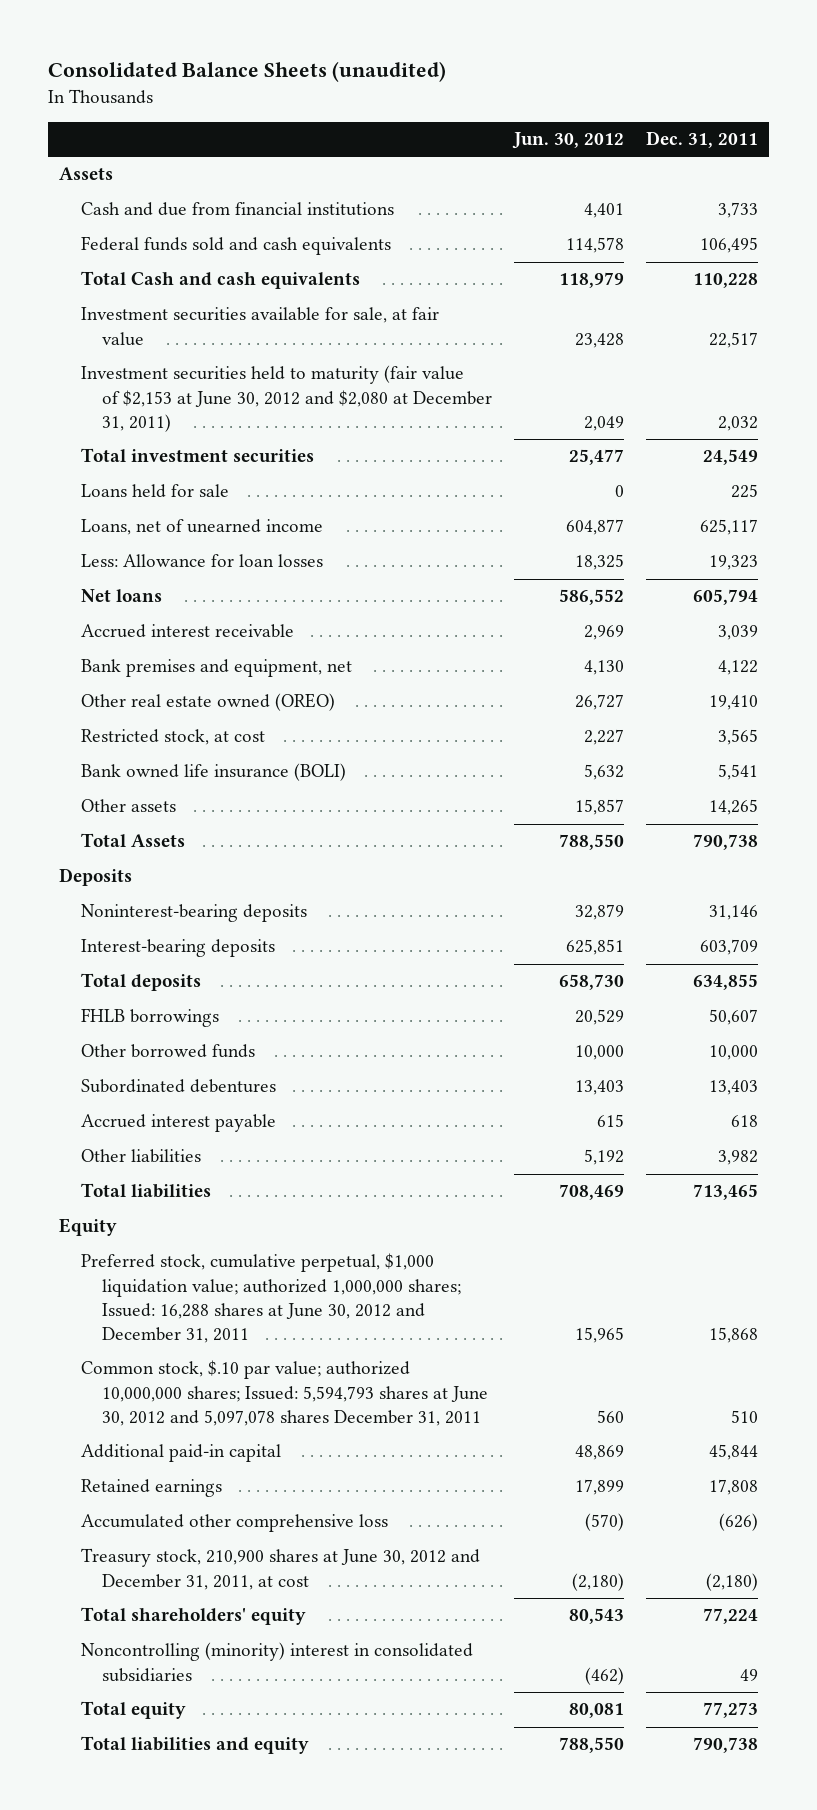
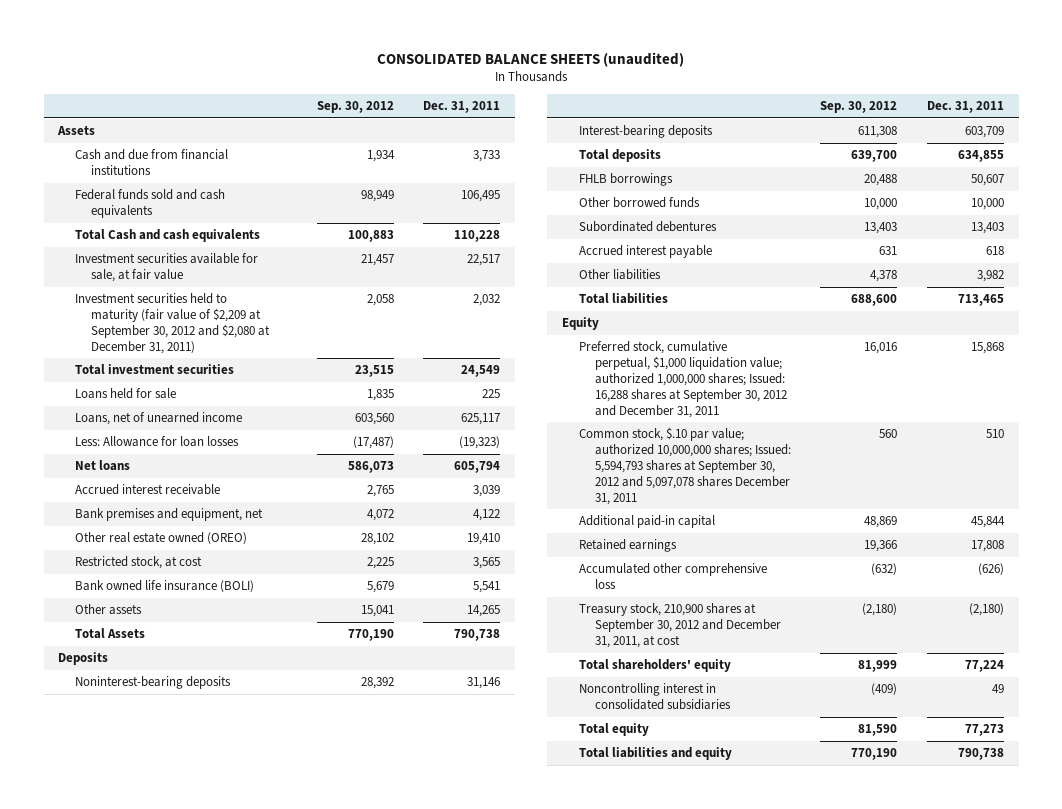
- Consolidated Balance Sheets (unaudited)
+ CONSOLIDATED BALANCE SHEETS (unaudited)
- | Jun. 30, 2012 | Dec. 31, 2011
+ | Sep. 30, 2012 | Dec. 31, 2011
- Investment securities held to maturity (fair value of $2,153 at June 30, 2012 and $2,080 at December 31, 2011) | 2,049 | 2,032
+ Investment securities held to maturity (fair value of $2,209 at September 30, 2012 and $2,080 at December 31, 2011) | 2,058 | 2,032
- Less: Allowance for loan losses | 18,325 | 19,323
+ Less: Allowance for loan losses | (17,487) | (19,323)
- Preferred stock, cumulative perpetual, $1,000 liquidation value; authorized 1,000,000 shares; Issued: 16,288 shares at June 30, 2012 and December 31, 2011 | 15,965 | 15,868
- Common stock, $.10 par value; authorized 10,000,000 shares; Issued: 5,594,793 shares at June 30, 2012 and 5,097,078 shares December 31, 2011 | 560 | 510
+ Preferred stock, cumulative perpetual, $1,000 liquidation value; authorized 1,000,000 shares; Issued: 16,288 shares at September 30, 2012 and December 31, 2011 | 16,016 | 15,868
+ Common stock, $.10 par value; authorized 10,000,000 shares; Issued: 5,594,793 shares at September 30, 2012 and 5,097,078 shares December 31, 2011 | 560 | 510
- Treasury stock, 210,900 shares at June 30, 2012 and December 31, 2011, at cost | (2,180) | (2,180)
+ Treasury stock, 210,900 shares at September 30, 2012 and December 31, 2011, at cost | (2,180) | (2,180)
- Noncontrolling (minority) interest in consolidated subsidiaries | (462) | 49
+ Noncontrolling interest in consolidated subsidiaries | (409) | 49

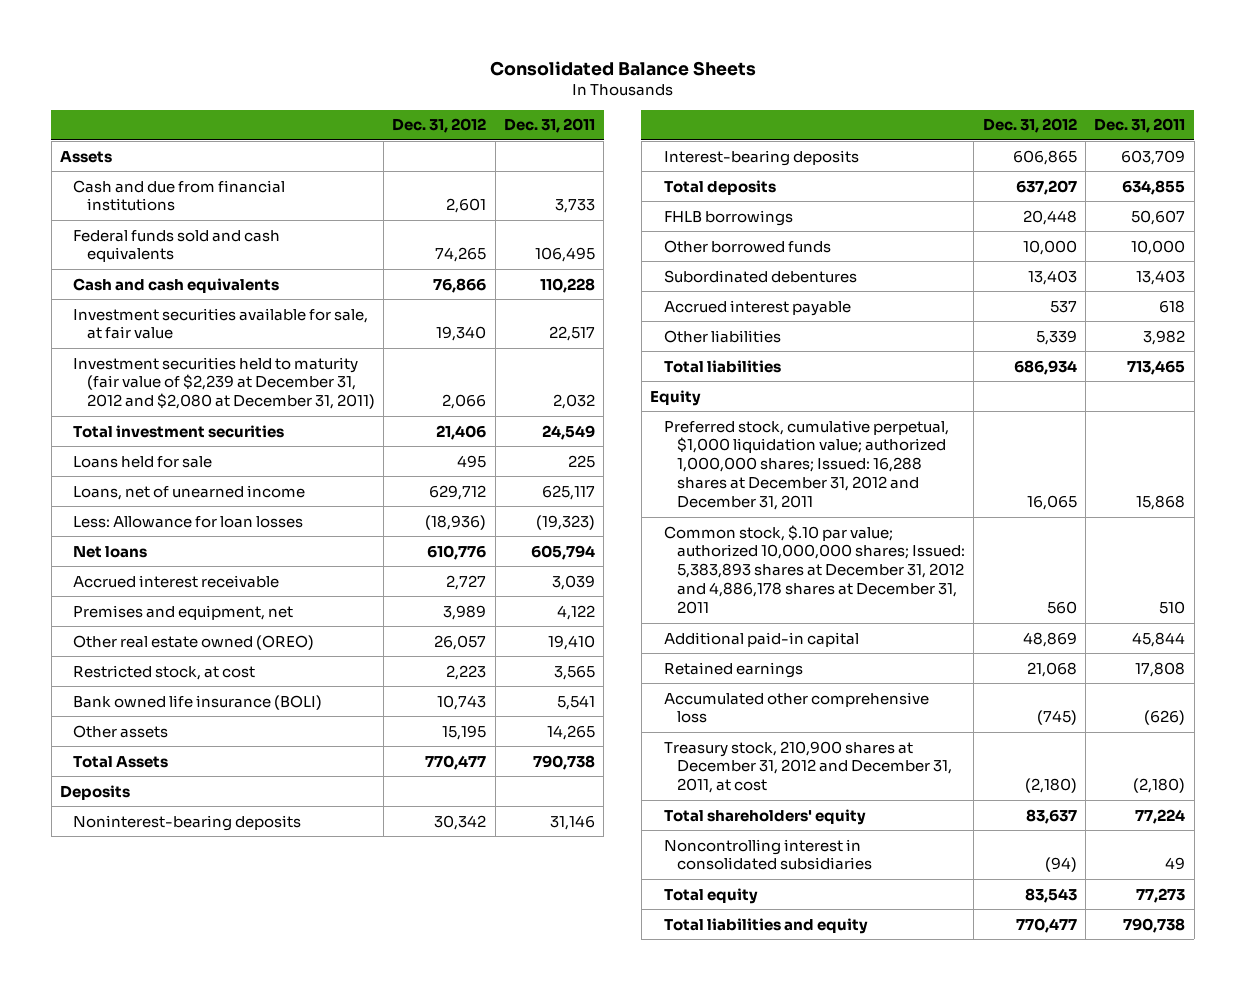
- CONSOLIDATED BALANCE SHEETS (unaudited)
+ Consolidated Balance Sheets
- | Sep. 30, 2012 | Dec. 31, 2011
+ | Dec. 31, 2012 | Dec. 31, 2011
- Total Cash and cash equivalents | 100,883 | 110,228
+ Cash and cash equivalents | 76,866 | 110,228
- Investment securities held to maturity (fair value of $2,209 at September 30, 2012 and $2,080 at December 31, 2011) | 2,058 | 2,032
+ Investment securities held to maturity (fair value of $2,239 at December 31, 2012 and $2,080 at December 31, 2011) | 2,066 | 2,032
- Bank premises and equipment, net | 4,072 | 4,122
+ Premises and equipment, net | 3,989 | 4,122
- Preferred stock, cumulative perpetual, $1,000 liquidation value; authorized 1,000,000 shares; Issued: 16,288 shares at September 30, 2012 and December 31, 2011 | 16,016 | 15,868
- Common stock, $.10 par value; authorized 10,000,000 shares; Issued: 5,594,793 shares at September 30, 2012 and 5,097,078 shares December 31, 2011 | 560 | 510
+ Preferred stock, cumulative perpetual, $1,000 liquidation value; authorized 1,000,000 shares; Issued: 16,288 shares at December 31, 2012 and December 31, 2011 | 16,065 | 15,868
+ Common stock, $.10 par value; authorized 10,000,000 shares; Issued: 5,383,893 shares at December 31, 2012 and 4,886,178 shares at December 31, 2011 | 560 | 510
- Treasury stock, 210,900 shares at September 30, 2012 and December 31, 2011, at cost | (2,180) | (2,180)
+ Treasury stock, 210,900 shares at December 31, 2012 and December 31, 2011, at cost | (2,180) | (2,180)

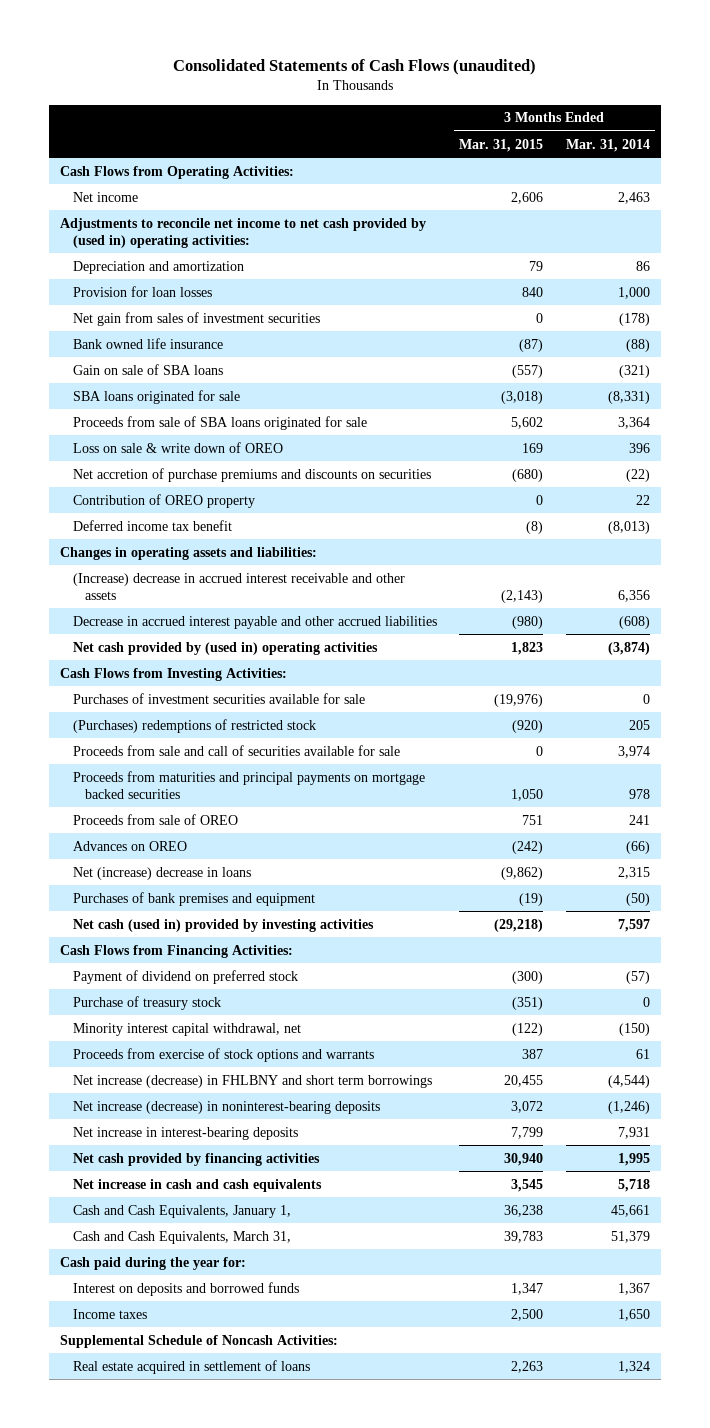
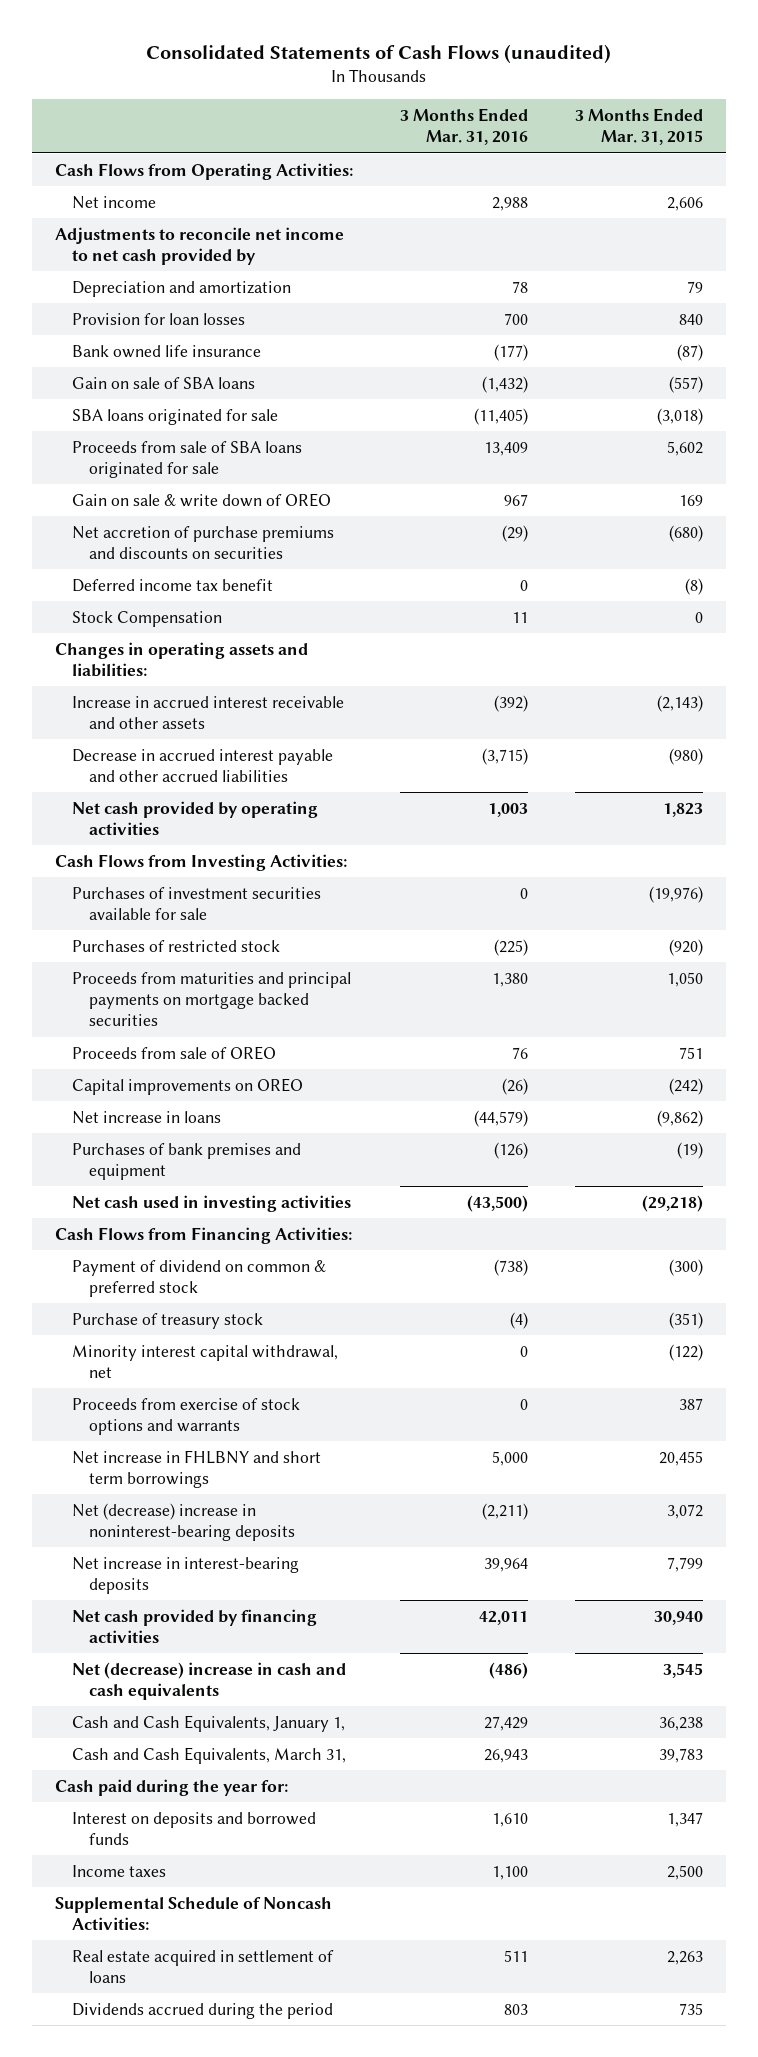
- | 3 Months Ended Mar. 31, 2015 | 3 Months Ended Mar. 31, 2014
+ | 3 Months Ended Mar. 31, 2016 | 3 Months Ended Mar. 31, 2015
- Adjustments to reconcile net income to net cash provided by (used in) operating activities:
+ Adjustments to reconcile net income to net cash provided by
- Net gain from sales of investment securities | 0 | (178)
- Loss on sale & write down of OREO | 169 | 396
+ Gain on sale & write down of OREO | 967 | 169
- Contribution of OREO property | 0 | 22
+ Stock Compensation | 11 | 0
- (Increase) decrease in accrued interest receivable and other assets | (2,143) | 6,356
+ Increase in accrued interest receivable and other assets | (392) | (2,143)
- Net cash provided by (used in) operating activities | 1,823 | (3,874)
+ Net cash provided by operating activities | 1,003 | 1,823
- (Purchases) redemptions of restricted stock | (920) | 205
- Proceeds from sale and call of securities available for sale | 0 | 3,974
+ Purchases of restricted stock | (225) | (920)
- Advances on OREO | (242) | (66)
- Net (increase) decrease in loans | (9,862) | 2,315
+ Capital improvements on OREO | (26) | (242)
+ Net increase in loans | (44,579) | (9,862)
- Net cash (used in) provided by investing activities | (29,218) | 7,597
+ Net cash used in investing activities | (43,500) | (29,218)
- Payment of dividend on preferred stock | (300) | (57)
+ Payment of dividend on common & preferred stock | (738) | (300)
- Net increase (decrease) in FHLBNY and short term borrowings | 20,455 | (4,544)
- Net increase (decrease) in noninterest-bearing deposits | 3,072 | (1,246)
+ Net increase in FHLBNY and short term borrowings | 5,000 | 20,455
+ Net (decrease) increase in noninterest-bearing deposits | (2,211) | 3,072
- Net increase in cash and cash equivalents | 3,545 | 5,718
+ Net (decrease) increase in cash and cash equivalents | (486) | 3,545
+ Dividends accrued during the period | 803 | 735

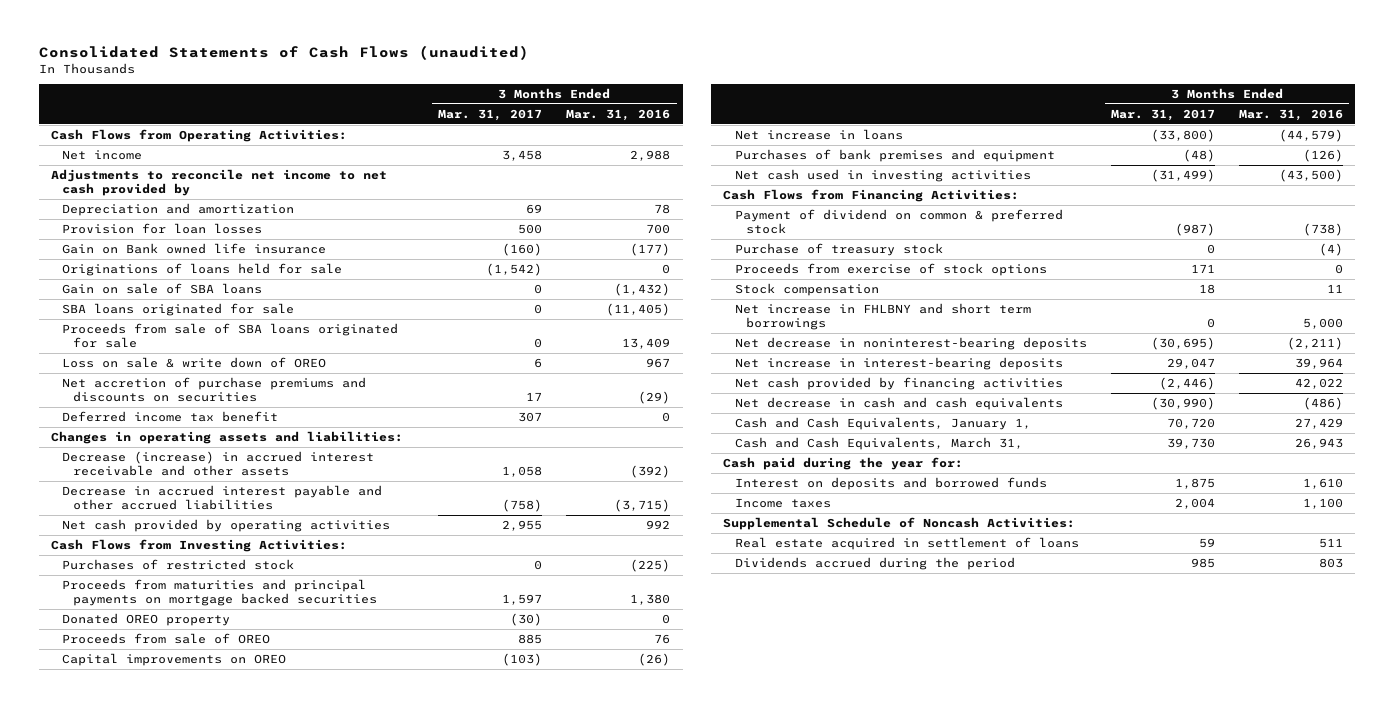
- | 3 Months Ended Mar. 31, 2016 | 3 Months Ended Mar. 31, 2015
+ | 3 Months Ended Mar. 31, 2017 | 3 Months Ended Mar. 31, 2016
- Bank owned life insurance | (177) | (87)
+ Gain on Bank owned life insurance | (160) | (177)
+ Originations of loans held for sale | (1,542) | 0
- Gain on sale & write down of OREO | 967 | 169
+ Loss on sale & write down of OREO | 6 | 967
- Stock Compensation | 11 | 0
- Increase in accrued interest receivable and other assets | (392) | (2,143)
+ Decrease (increase) in accrued interest receivable and other assets | 1,058 | (392)
- Net cash provided by operating activities | 1,003 | 1,823
+ Net cash provided by operating activities | 2,955 | 992
- Purchases of investment securities available for sale | 0 | (19,976)
+ Donated OREO property | (30) | 0
- Minority interest capital withdrawal, net | 0 | (122)
- Proceeds from exercise of stock options and warrants | 0 | 387
+ Proceeds from exercise of stock options | 171 | 0
+ Stock compensation | 18 | 11
- Net (decrease) increase in noninterest-bearing deposits | (2,211) | 3,072
+ Net decrease in noninterest-bearing deposits | (30,695) | (2,211)
- Net cash provided by financing activities | 42,011 | 30,940
- Net (decrease) increase in cash and cash equivalents | (486) | 3,545
+ Net cash provided by financing activities | (2,446) | 42,022
+ Net decrease in cash and cash equivalents | (30,990) | (486)

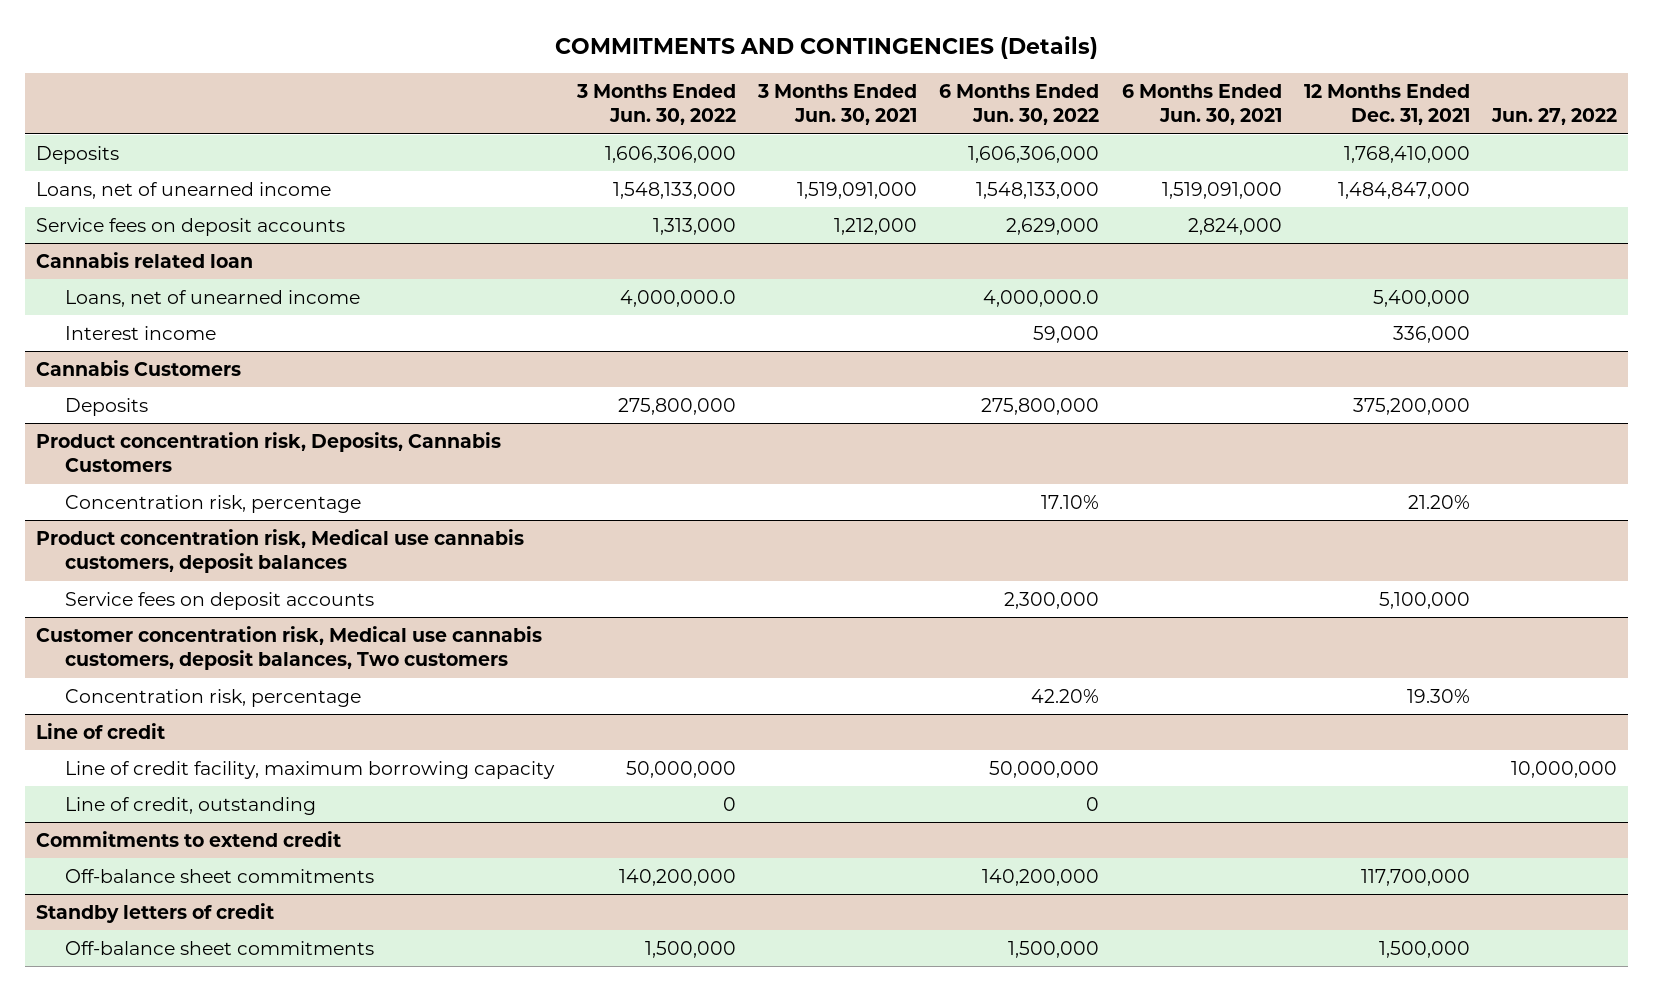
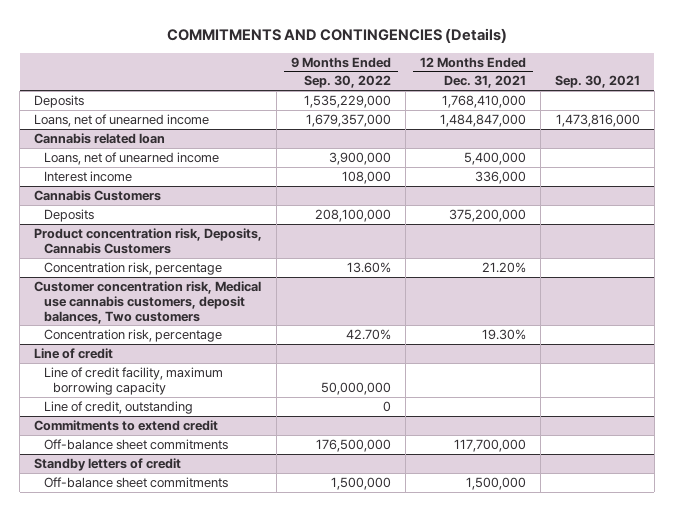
- | 3 Months Ended Jun. 30, 2022 | 3 Months Ended Jun. 30, 2021 | 6 Months Ended Jun. 30, 2022 | 6 Months Ended Jun. 30, 2021 | 12 Months Ended Dec. 31, 2021 | Jun. 27, 2022
+ | 9 Months Ended Sep. 30, 2022 | 12 Months Ended Dec. 31, 2021 | Sep. 30, 2021
- Service fees on deposit accounts | 1,313,000 | 1,212,000 | 2,629,000 | 2,824,000 | |
- Product concentration risk, Medical use cannabis customers, deposit balances
- Service fees on deposit accounts | | | 2,300,000 | | 5,100,000 |

